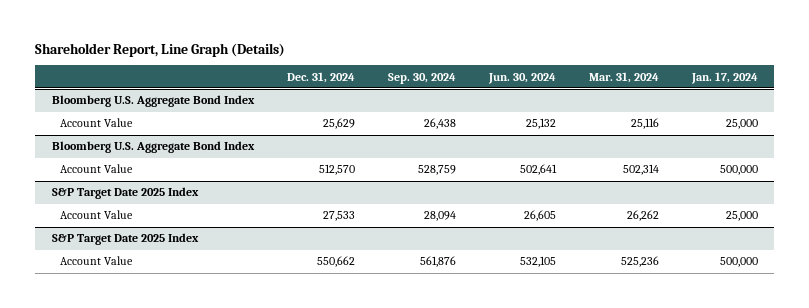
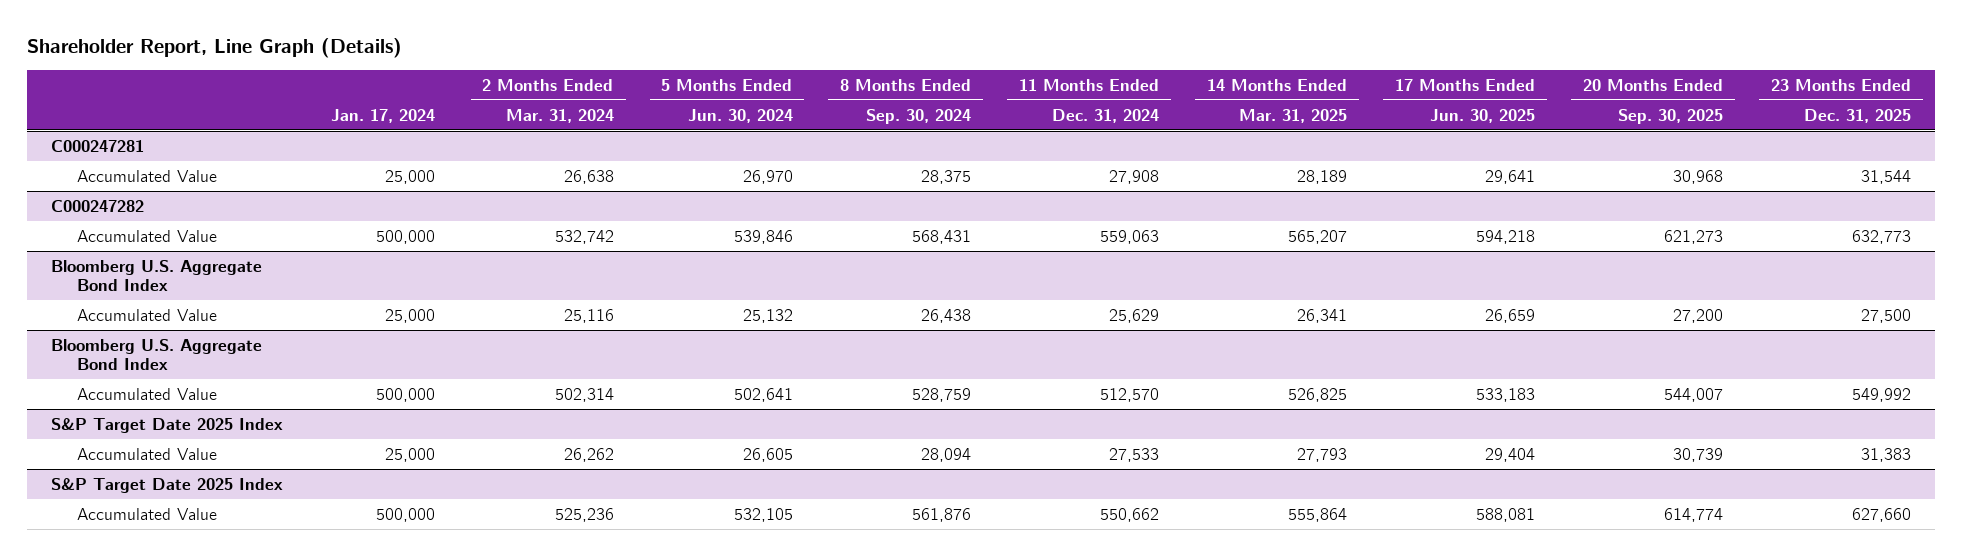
- | Dec. 31, 2024 | Sep. 30, 2024 | Jun. 30, 2024 | Mar. 31, 2024 | Jan. 17, 2024
+ | Jan. 17, 2024 | 2 Months Ended Mar. 31, 2024 | 5 Months Ended Jun. 30, 2024 | 8 Months Ended Sep. 30, 2024 | 11 Months Ended Dec. 31, 2024 | 14 Months Ended Mar. 31, 2025 | 17 Months Ended Jun. 30, 2025 | 20 Months Ended Sep. 30, 2025 | 23 Months Ended Dec. 31, 2025
+ C000247281
+ Accumulated Value | 25,000 | 26,638 | 26,970 | 28,375 | 27,908 | 28,189 | 29,641 | 30,968 | 31,544
+ C000247282
+ Accumulated Value | 500,000 | 532,742 | 539,846 | 568,431 | 559,063 | 565,207 | 594,218 | 621,273 | 632,773
@ Bloomberg U.S. Aggregate Bond Index
- Account Value | 25,629 | 26,438 | 25,132 | 25,116 | 25,000
+ Accumulated Value | 25,000 | 25,116 | 25,132 | 26,438 | 25,629 | 26,341 | 26,659 | 27,200 | 27,500
- Account Value | 512,570 | 528,759 | 502,641 | 502,314 | 500,000
+ Accumulated Value | 500,000 | 502,314 | 502,641 | 528,759 | 512,570 | 526,825 | 533,183 | 544,007 | 549,992
@ S&P Target Date 2025 Index
- Account Value | 27,533 | 28,094 | 26,605 | 26,262 | 25,000
+ Accumulated Value | 25,000 | 26,262 | 26,605 | 28,094 | 27,533 | 27,793 | 29,404 | 30,739 | 31,383
- Account Value | 550,662 | 561,876 | 532,105 | 525,236 | 500,000
+ Accumulated Value | 500,000 | 525,236 | 532,105 | 561,876 | 550,662 | 555,864 | 588,081 | 614,774 | 627,660

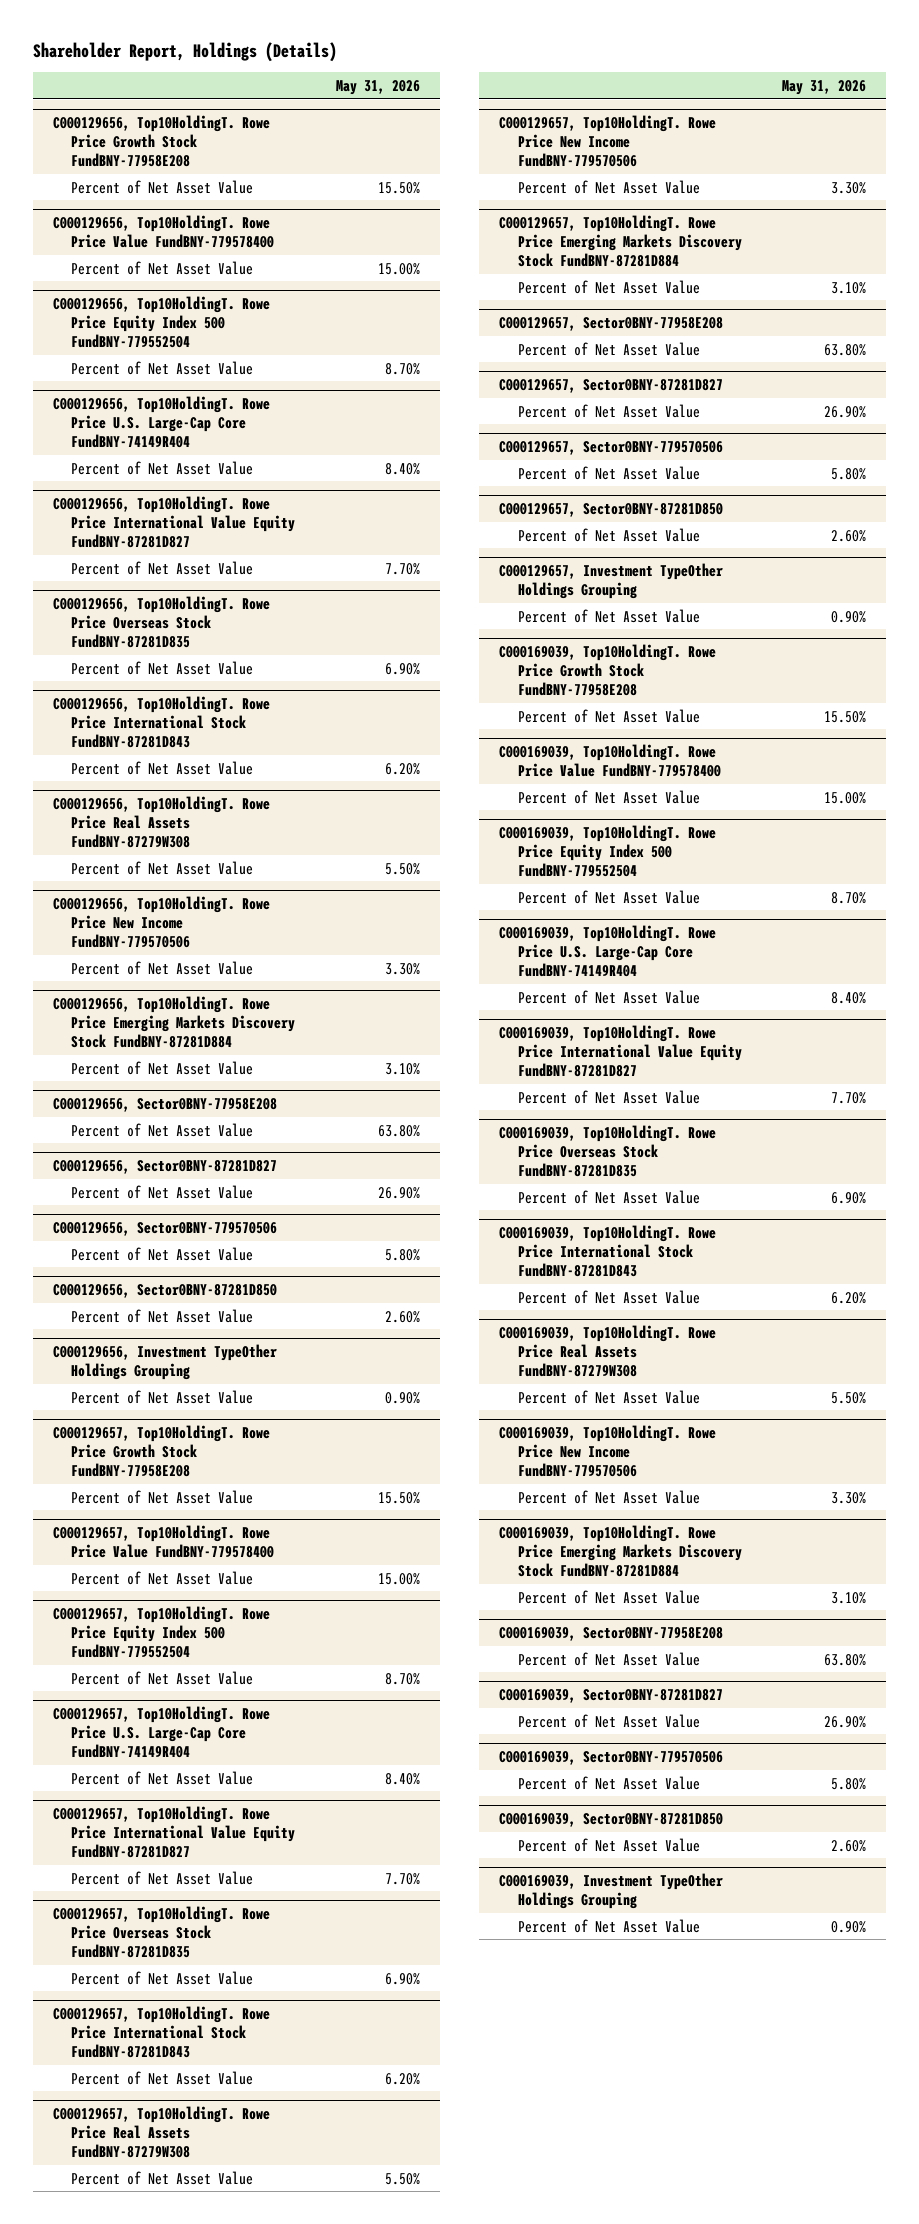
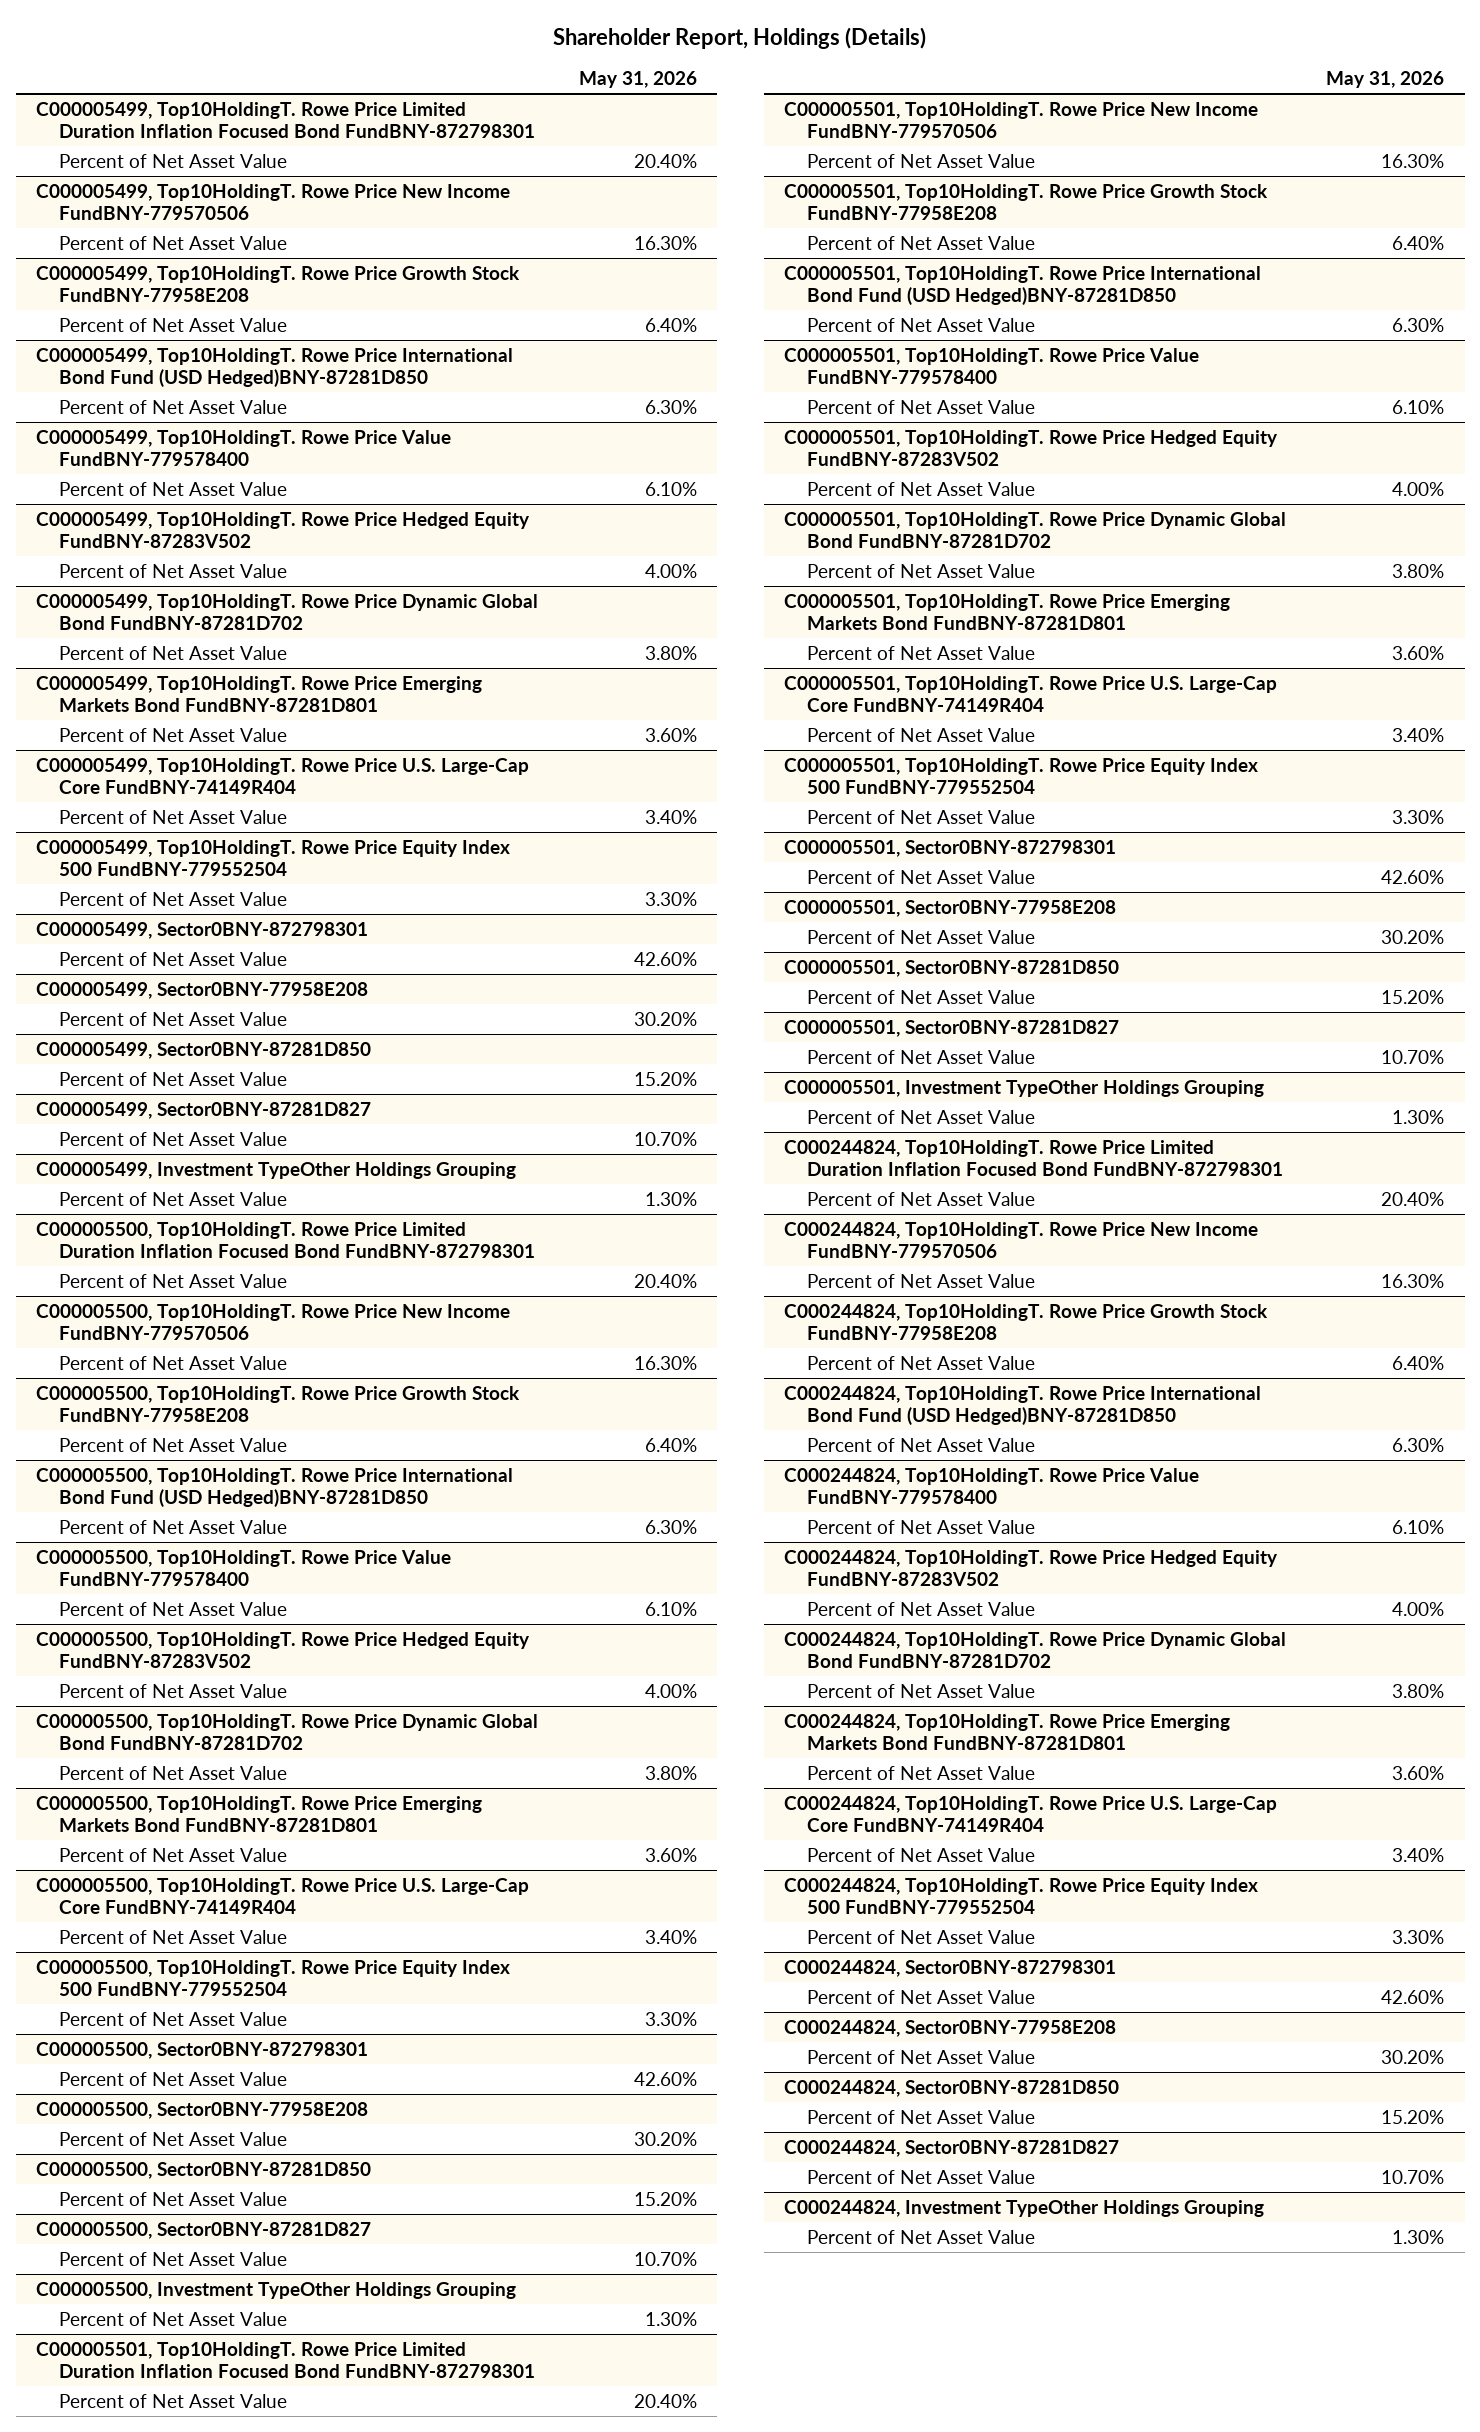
- C000129656, Top10HoldingT. Rowe Price Growth Stock FundBNY-77958E208
- Percent of Net Asset Value | 15.50%
- C000129656, Top10HoldingT. Rowe Price Value FundBNY-779578400
- Percent of Net Asset Value | 15.00%
- C000129656, Top10HoldingT. Rowe Price Equity Index 500 FundBNY-779552504
- Percent of Net Asset Value | 8.70%
- C000129656, Top10HoldingT. Rowe Price U.S. Large-Cap Core FundBNY-74149R404
- Percent of Net Asset Value | 8.40%
- C000129656, Top10HoldingT. Rowe Price International Value Equity FundBNY-87281D827
- Percent of Net Asset Value | 7.70%
- C000129656, Top10HoldingT. Rowe Price Overseas Stock FundBNY-87281D835
- Percent of Net Asset Value | 6.90%
- C000129656, Top10HoldingT. Rowe Price International Stock FundBNY-87281D843
- Percent of Net Asset Value | 6.20%
- C000129656, Top10HoldingT. Rowe Price Real Assets FundBNY-87279W308
- Percent of Net Asset Value | 5.50%
- C000129656, Top10HoldingT. Rowe Price New Income FundBNY-779570506
+ C000005499, Top10HoldingT. Rowe Price Limited Duration Inflation Focused Bond FundBNY-872798301
+ Percent of Net Asset Value | 20.40%
+ C000005499, Top10HoldingT. Rowe Price New Income FundBNY-779570506
+ Percent of Net Asset Value | 16.30%
+ C000005499, Top10HoldingT. Rowe Price Growth Stock FundBNY-77958E208
+ Percent of Net Asset Value | 6.40%
+ C000005499, Top10HoldingT. Rowe Price International Bond Fund (USD Hedged)BNY-87281D850
+ Percent of Net Asset Value | 6.30%
+ C000005499, Top10HoldingT. Rowe Price Value FundBNY-779578400
+ Percent of Net Asset Value | 6.10%
+ C000005499, Top10HoldingT. Rowe Price Hedged Equity FundBNY-87283V502
+ Percent of Net Asset Value | 4.00%
+ C000005499, Top10HoldingT. Rowe Price Dynamic Global Bond FundBNY-87281D702
+ Percent of Net Asset Value | 3.80%
+ C000005499, Top10HoldingT. Rowe Price Emerging Markets Bond FundBNY-87281D801
+ Percent of Net Asset Value | 3.60%
+ C000005499, Top10HoldingT. Rowe Price U.S. Large-Cap Core FundBNY-74149R404
+ Percent of Net Asset Value | 3.40%
+ C000005499, Top10HoldingT. Rowe Price Equity Index 500 FundBNY-779552504
- C000129656, Top10HoldingT. Rowe Price Emerging Markets Discovery Stock FundBNY-87281D884
- Percent of Net Asset Value | 3.10%
- C000129656, Sector0BNY-77958E208
- Percent of Net Asset Value | 63.80%
- C000129656, Sector0BNY-87281D827
- Percent of Net Asset Value | 26.90%
- C000129656, Sector0BNY-779570506
- Percent of Net Asset Value | 5.80%
- C000129656, Sector0BNY-87281D850
- Percent of Net Asset Value | 2.60%
- C000129656, Investment TypeOther Holdings Grouping
- Percent of Net Asset Value | 0.90%
- C000129657, Top10HoldingT. Rowe Price Growth Stock FundBNY-77958E208
- Percent of Net Asset Value | 15.50%
- C000129657, Top10HoldingT. Rowe Price Value FundBNY-779578400
- Percent of Net Asset Value | 15.00%
- C000129657, Top10HoldingT. Rowe Price Equity Index 500 FundBNY-779552504
- Percent of Net Asset Value | 8.70%
- C000129657, Top10HoldingT. Rowe Price U.S. Large-Cap Core FundBNY-74149R404
- Percent of Net Asset Value | 8.40%
- C000129657, Top10HoldingT. Rowe Price International Value Equity FundBNY-87281D827
- Percent of Net Asset Value | 7.70%
- C000129657, Top10HoldingT. Rowe Price Overseas Stock FundBNY-87281D835
- Percent of Net Asset Value | 6.90%
- C000129657, Top10HoldingT. Rowe Price International Stock FundBNY-87281D843
- Percent of Net Asset Value | 6.20%
- C000129657, Top10HoldingT. Rowe Price Real Assets FundBNY-87279W308
- Percent of Net Asset Value | 5.50%
- C000129657, Top10HoldingT. Rowe Price New Income FundBNY-779570506
+ C000005499, Sector0BNY-872798301
+ Percent of Net Asset Value | 42.60%
+ C000005499, Sector0BNY-77958E208
+ Percent of Net Asset Value | 30.20%
+ C000005499, Sector0BNY-87281D850
+ Percent of Net Asset Value | 15.20%
+ C000005499, Sector0BNY-87281D827
+ Percent of Net Asset Value | 10.70%
+ C000005499, Investment TypeOther Holdings Grouping
+ Percent of Net Asset Value | 1.30%
+ C000005500, Top10HoldingT. Rowe Price Limited Duration Inflation Focused Bond FundBNY-872798301
+ Percent of Net Asset Value | 20.40%
+ C000005500, Top10HoldingT. Rowe Price New Income FundBNY-779570506
+ Percent of Net Asset Value | 16.30%
+ C000005500, Top10HoldingT. Rowe Price Growth Stock FundBNY-77958E208
+ Percent of Net Asset Value | 6.40%
+ C000005500, Top10HoldingT. Rowe Price International Bond Fund (USD Hedged)BNY-87281D850
+ Percent of Net Asset Value | 6.30%
+ C000005500, Top10HoldingT. Rowe Price Value FundBNY-779578400
+ Percent of Net Asset Value | 6.10%
+ C000005500, Top10HoldingT. Rowe Price Hedged Equity FundBNY-87283V502
+ Percent of Net Asset Value | 4.00%
+ C000005500, Top10HoldingT. Rowe Price Dynamic Global Bond FundBNY-87281D702
+ Percent of Net Asset Value | 3.80%
+ C000005500, Top10HoldingT. Rowe Price Emerging Markets Bond FundBNY-87281D801
+ Percent of Net Asset Value | 3.60%
+ C000005500, Top10HoldingT. Rowe Price U.S. Large-Cap Core FundBNY-74149R404
+ Percent of Net Asset Value | 3.40%
+ C000005500, Top10HoldingT. Rowe Price Equity Index 500 FundBNY-779552504
- C000129657, Top10HoldingT. Rowe Price Emerging Markets Discovery Stock FundBNY-87281D884
- Percent of Net Asset Value | 3.10%
- C000129657, Sector0BNY-77958E208
- Percent of Net Asset Value | 63.80%
- C000129657, Sector0BNY-87281D827
- Percent of Net Asset Value | 26.90%
- C000129657, Sector0BNY-779570506
- Percent of Net Asset Value | 5.80%
- C000129657, Sector0BNY-87281D850
- Percent of Net Asset Value | 2.60%
- C000129657, Investment TypeOther Holdings Grouping
- Percent of Net Asset Value | 0.90%
- C000169039, Top10HoldingT. Rowe Price Growth Stock FundBNY-77958E208
- Percent of Net Asset Value | 15.50%
- C000169039, Top10HoldingT. Rowe Price Value FundBNY-779578400
- Percent of Net Asset Value | 15.00%
- C000169039, Top10HoldingT. Rowe Price Equity Index 500 FundBNY-779552504
- Percent of Net Asset Value | 8.70%
- C000169039, Top10HoldingT. Rowe Price U.S. Large-Cap Core FundBNY-74149R404
- Percent of Net Asset Value | 8.40%
- C000169039, Top10HoldingT. Rowe Price International Value Equity FundBNY-87281D827
- Percent of Net Asset Value | 7.70%
- C000169039, Top10HoldingT. Rowe Price Overseas Stock FundBNY-87281D835
- Percent of Net Asset Value | 6.90%
- C000169039, Top10HoldingT. Rowe Price International Stock FundBNY-87281D843
- Percent of Net Asset Value | 6.20%
- C000169039, Top10HoldingT. Rowe Price Real Assets FundBNY-87279W308
- Percent of Net Asset Value | 5.50%
- C000169039, Top10HoldingT. Rowe Price New Income FundBNY-779570506
+ C000005500, Sector0BNY-872798301
+ Percent of Net Asset Value | 42.60%
+ C000005500, Sector0BNY-77958E208
+ Percent of Net Asset Value | 30.20%
+ C000005500, Sector0BNY-87281D850
+ Percent of Net Asset Value | 15.20%
+ C000005500, Sector0BNY-87281D827
+ Percent of Net Asset Value | 10.70%
+ C000005500, Investment TypeOther Holdings Grouping
+ Percent of Net Asset Value | 1.30%
+ C000005501, Top10HoldingT. Rowe Price Limited Duration Inflation Focused Bond FundBNY-872798301
+ Percent of Net Asset Value | 20.40%
+ C000005501, Top10HoldingT. Rowe Price New Income FundBNY-779570506
+ Percent of Net Asset Value | 16.30%
+ C000005501, Top10HoldingT. Rowe Price Growth Stock FundBNY-77958E208
+ Percent of Net Asset Value | 6.40%
+ C000005501, Top10HoldingT. Rowe Price International Bond Fund (USD Hedged)BNY-87281D850
+ Percent of Net Asset Value | 6.30%
+ C000005501, Top10HoldingT. Rowe Price Value FundBNY-779578400
+ Percent of Net Asset Value | 6.10%
+ C000005501, Top10HoldingT. Rowe Price Hedged Equity FundBNY-87283V502
+ Percent of Net Asset Value | 4.00%
+ C000005501, Top10HoldingT. Rowe Price Dynamic Global Bond FundBNY-87281D702
+ Percent of Net Asset Value | 3.80%
+ C000005501, Top10HoldingT. Rowe Price Emerging Markets Bond FundBNY-87281D801
+ Percent of Net Asset Value | 3.60%
+ C000005501, Top10HoldingT. Rowe Price U.S. Large-Cap Core FundBNY-74149R404
+ Percent of Net Asset Value | 3.40%
+ C000005501, Top10HoldingT. Rowe Price Equity Index 500 FundBNY-779552504
- C000169039, Top10HoldingT. Rowe Price Emerging Markets Discovery Stock FundBNY-87281D884
- Percent of Net Asset Value | 3.10%
- C000169039, Sector0BNY-77958E208
- Percent of Net Asset Value | 63.80%
- C000169039, Sector0BNY-87281D827
- Percent of Net Asset Value | 26.90%
- C000169039, Sector0BNY-779570506
- Percent of Net Asset Value | 5.80%
- C000169039, Sector0BNY-87281D850
- Percent of Net Asset Value | 2.60%
- C000169039, Investment TypeOther Holdings Grouping
- Percent of Net Asset Value | 0.90%
+ C000005501, Sector0BNY-872798301
+ Percent of Net Asset Value | 42.60%
+ C000005501, Sector0BNY-77958E208
+ Percent of Net Asset Value | 30.20%
+ C000005501, Sector0BNY-87281D850
+ Percent of Net Asset Value | 15.20%
+ C000005501, Sector0BNY-87281D827
+ Percent of Net Asset Value | 10.70%
+ C000005501, Investment TypeOther Holdings Grouping
+ Percent of Net Asset Value | 1.30%
+ C000244824, Top10HoldingT. Rowe Price Limited Duration Inflation Focused Bond FundBNY-872798301
+ Percent of Net Asset Value | 20.40%
+ C000244824, Top10HoldingT. Rowe Price New Income FundBNY-779570506
+ Percent of Net Asset Value | 16.30%
+ C000244824, Top10HoldingT. Rowe Price Growth Stock FundBNY-77958E208
+ Percent of Net Asset Value | 6.40%
+ C000244824, Top10HoldingT. Rowe Price International Bond Fund (USD Hedged)BNY-87281D850
+ Percent of Net Asset Value | 6.30%
+ C000244824, Top10HoldingT. Rowe Price Value FundBNY-779578400
+ Percent of Net Asset Value | 6.10%
+ C000244824, Top10HoldingT. Rowe Price Hedged Equity FundBNY-87283V502
+ Percent of Net Asset Value | 4.00%
+ C000244824, Top10HoldingT. Rowe Price Dynamic Global Bond FundBNY-87281D702
+ Percent of Net Asset Value | 3.80%
+ C000244824, Top10HoldingT. Rowe Price Emerging Markets Bond FundBNY-87281D801
+ Percent of Net Asset Value | 3.60%
+ C000244824, Top10HoldingT. Rowe Price U.S. Large-Cap Core FundBNY-74149R404
+ Percent of Net Asset Value | 3.40%
+ C000244824, Top10HoldingT. Rowe Price Equity Index 500 FundBNY-779552504
+ Percent of Net Asset Value | 3.30%
+ C000244824, Sector0BNY-872798301
+ Percent of Net Asset Value | 42.60%
+ C000244824, Sector0BNY-77958E208
+ Percent of Net Asset Value | 30.20%
+ C000244824, Sector0BNY-87281D850
+ Percent of Net Asset Value | 15.20%
+ C000244824, Sector0BNY-87281D827
+ Percent of Net Asset Value | 10.70%
+ C000244824, Investment TypeOther Holdings Grouping
+ Percent of Net Asset Value | 1.30%

